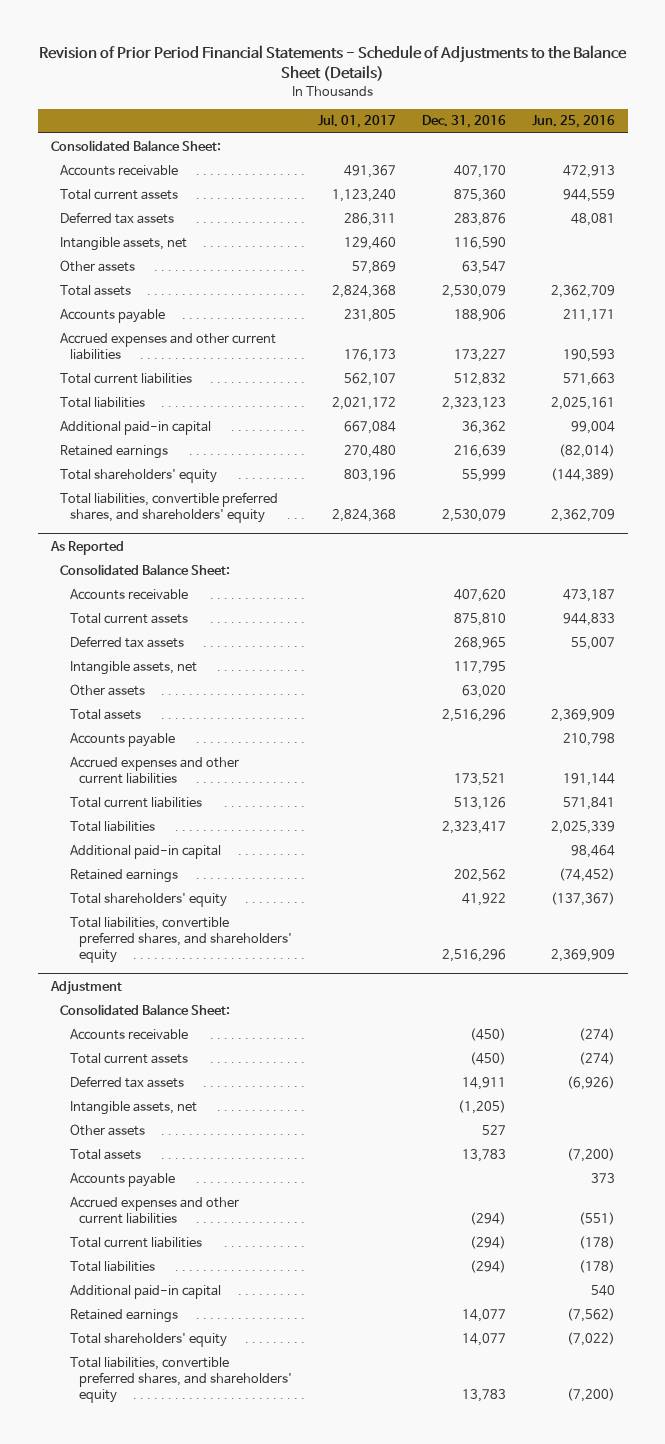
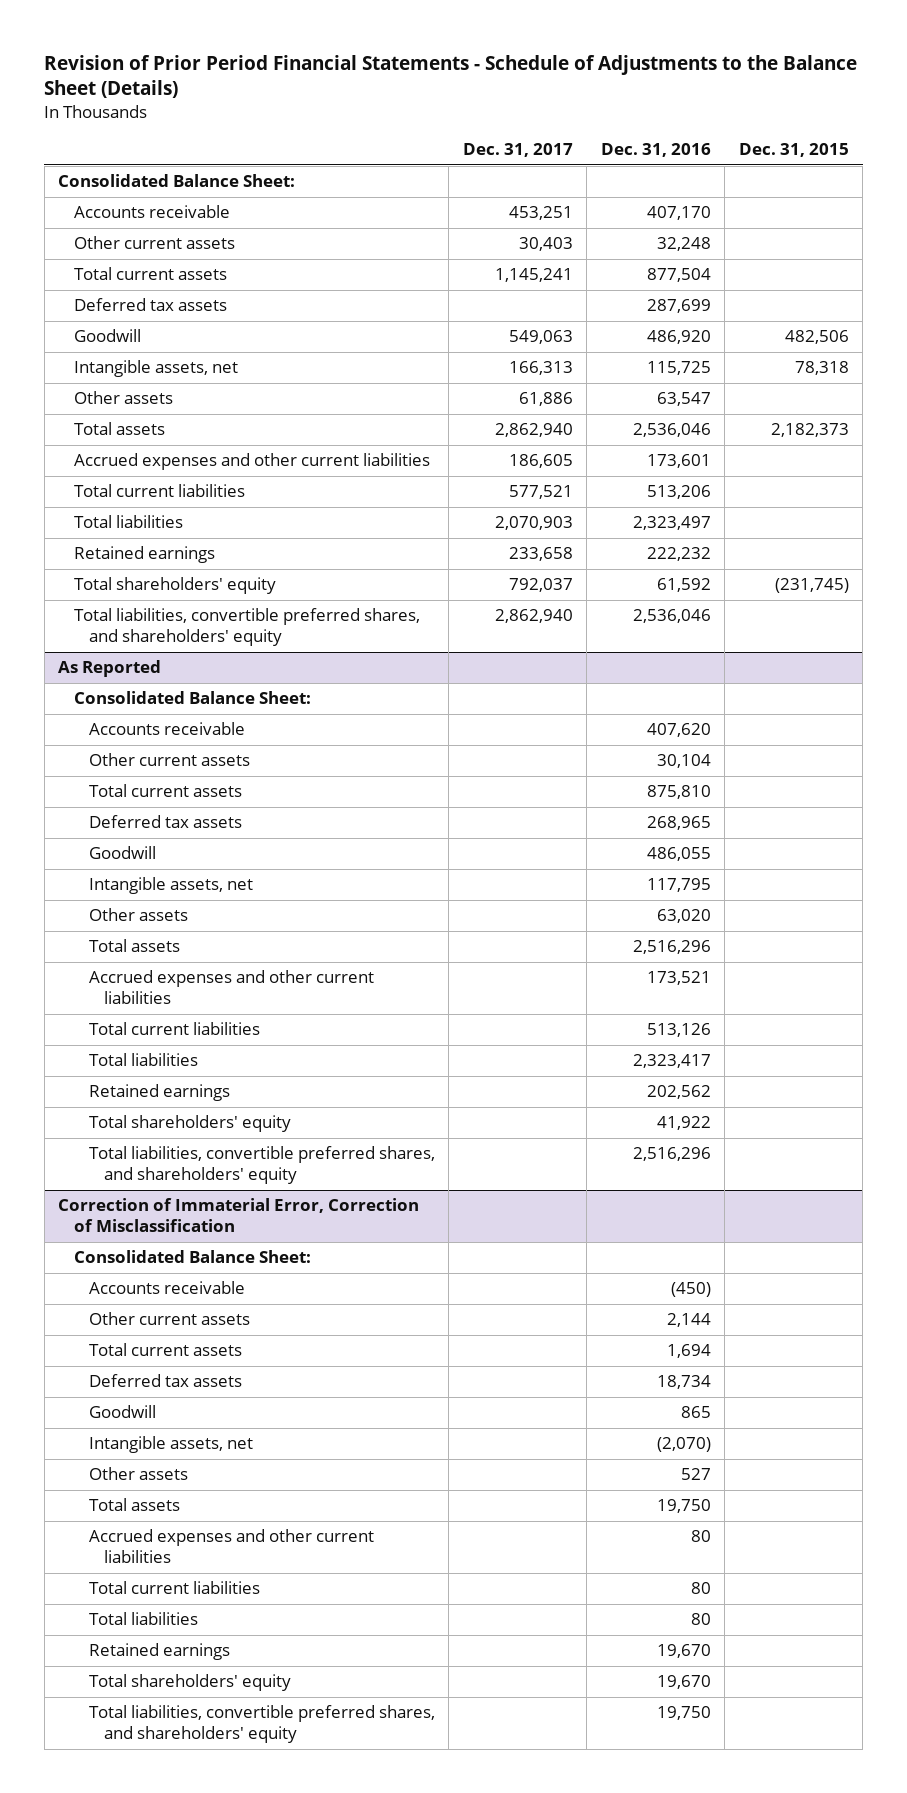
- | Jul. 01, 2017 | Dec. 31, 2016 | Jun. 25, 2016
+ | Dec. 31, 2017 | Dec. 31, 2016 | Dec. 31, 2015
- Total current assets | 1,123,240 | 875,360 | 944,559
- Deferred tax assets | 286,311 | 283,876 | 48,081
- Intangible assets, net | 129,460 | 116,590 |
+ Other current assets | 30,403 | 32,248 |
+ Total current assets | 1,145,241 | 877,504 |
+ Deferred tax assets | | 287,699 |
+ Goodwill | 549,063 | 486,920 | 482,506
+ Intangible assets, net | 166,313 | 115,725 | 78,318
- Total assets | 2,824,368 | 2,530,079 | 2,362,709
- Accounts payable | 231,805 | 188,906 | 211,171
- Accrued expenses and other current liabilities | 176,173 | 173,227 | 190,593
- Total current liabilities | 562,107 | 512,832 | 571,663
- Total liabilities | 2,021,172 | 2,323,123 | 2,025,161
- Additional paid-in capital | 667,084 | 36,362 | 99,004
- Retained earnings | 270,480 | 216,639 | (82,014)
- Total shareholders' equity | 803,196 | 55,999 | (144,389)
- Total liabilities, convertible preferred shares, and shareholders' equity | 2,824,368 | 2,530,079 | 2,362,709
+ Total assets | 2,862,940 | 2,536,046 | 2,182,373
+ Accrued expenses and other current liabilities | 186,605 | 173,601 |
+ Total current liabilities | 577,521 | 513,206 |
+ Total liabilities | 2,070,903 | 2,323,497 |
+ Retained earnings | 233,658 | 222,232 |
+ Total shareholders' equity | 792,037 | 61,592 | (231,745)
+ Total liabilities, convertible preferred shares, and shareholders' equity | 2,862,940 | 2,536,046 |
@ As Reported
+ Other current assets | | 30,104 |
+ Goodwill | | 486,055 |
- Accounts payable | | | 210,798
- Additional paid-in capital | | | 98,464
- Adjustment
+ Correction of Immaterial Error, Correction of Misclassification
- Total current assets | | (450) | (274)
- Deferred tax assets | | 14,911 | (6,926)
- Intangible assets, net | | (1,205) |
+ Other current assets | | 2,144 |
+ Total current assets | | 1,694 |
+ Deferred tax assets | | 18,734 |
+ Goodwill | | 865 |
+ Intangible assets, net | | (2,070) |
- Total assets | | 13,783 | (7,200)
- Accounts payable | | | 373
- Accrued expenses and other current liabilities | | (294) | (551)
- Total current liabilities | | (294) | (178)
- Total liabilities | | (294) | (178)
- Additional paid-in capital | | | 540
- Retained earnings | | 14,077 | (7,562)
- Total shareholders' equity | | 14,077 | (7,022)
- Total liabilities, convertible preferred shares, and shareholders' equity | | 13,783 | (7,200)
+ Total assets | | 19,750 |
+ Accrued expenses and other current liabilities | | 80 |
+ Total current liabilities | | 80 |
+ Total liabilities | | 80 |
+ Retained earnings | | 19,670 |
+ Total shareholders' equity | | 19,670 |
+ Total liabilities, convertible preferred shares, and shareholders' equity | | 19,750 |

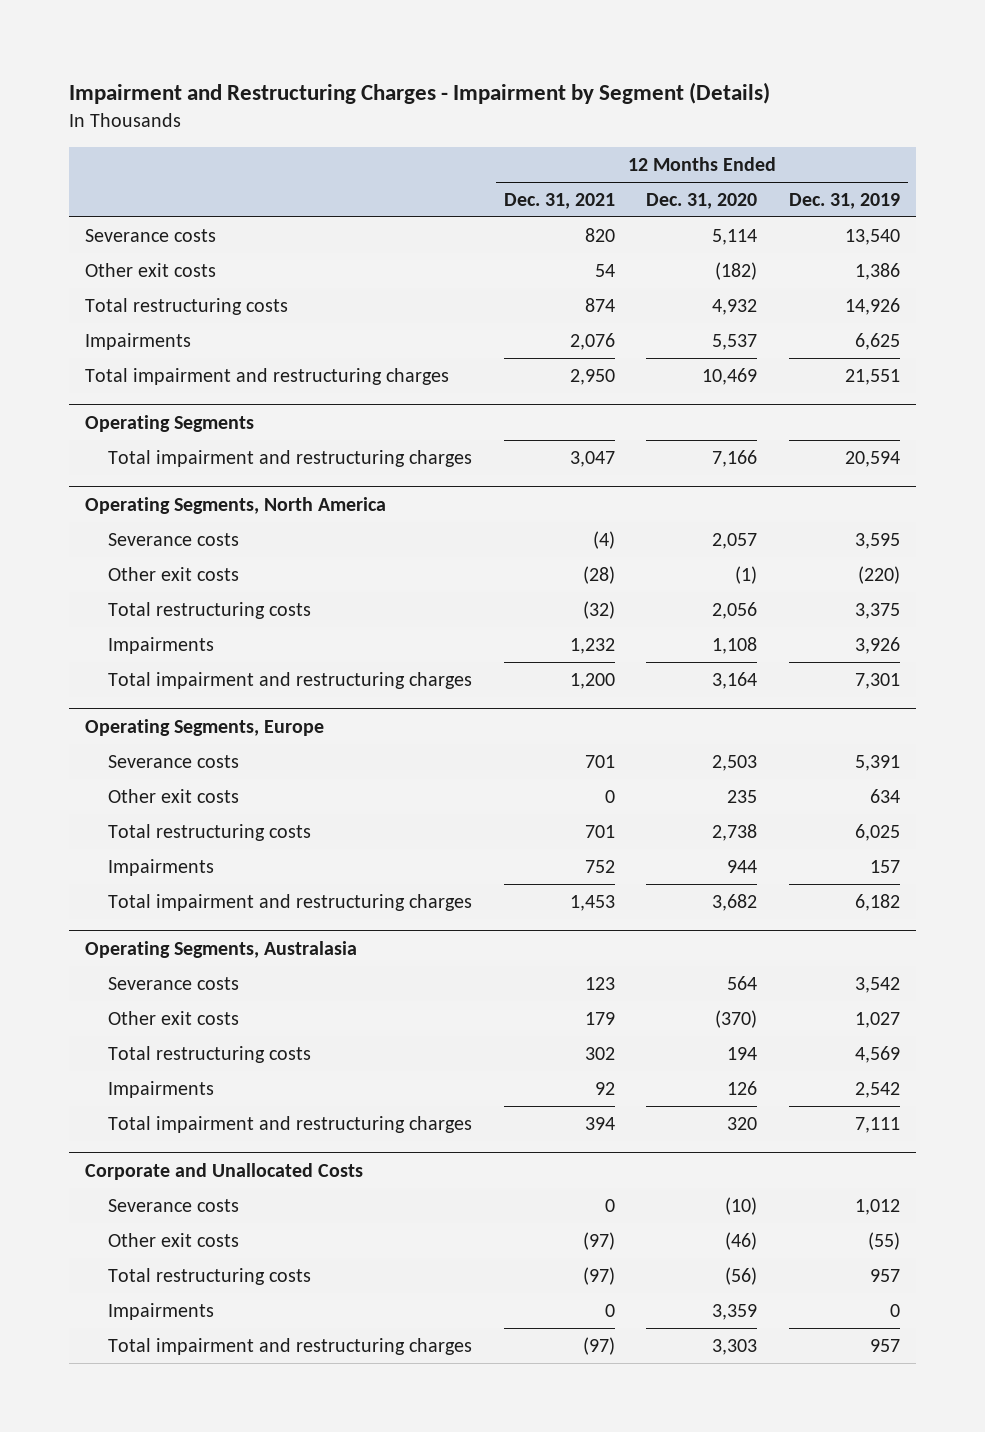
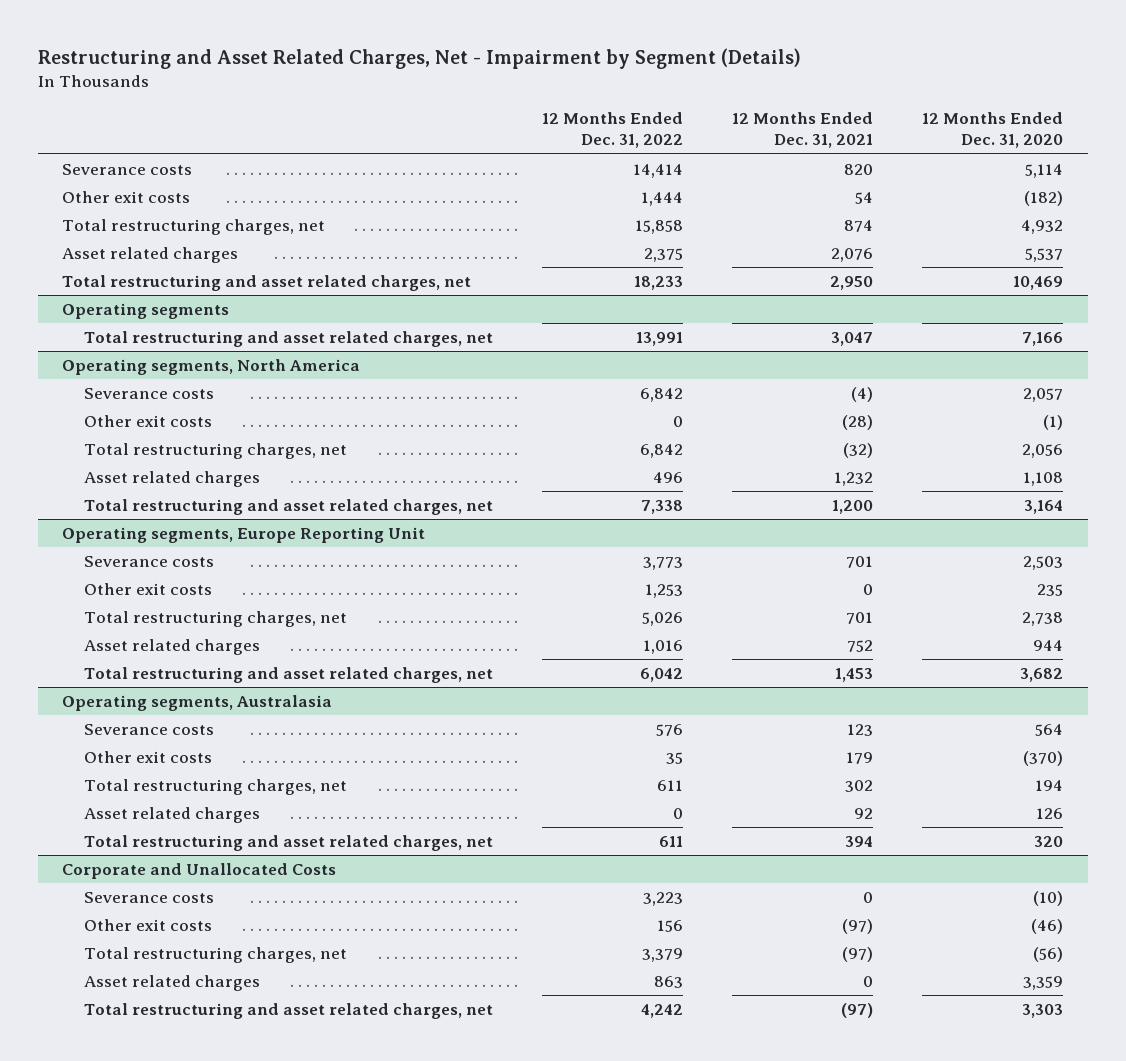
- Impairment and Restructuring Charges - Impairment by Segment (Details)
+ Restructuring and Asset Related Charges, Net - Impairment by Segment (Details)
- | 12 Months Ended Dec. 31, 2021 | 12 Months Ended Dec. 31, 2020 | 12 Months Ended Dec. 31, 2019
+ | 12 Months Ended Dec. 31, 2022 | 12 Months Ended Dec. 31, 2021 | 12 Months Ended Dec. 31, 2020
- Total restructuring costs | 874 | 4,932 | 14,926
- Impairments | 2,076 | 5,537 | 6,625
- Total impairment and restructuring charges | 2,950 | 10,469 | 21,551
- Operating Segments
- Total impairment and restructuring charges | 3,047 | 7,166 | 20,594
- Operating Segments, North America
+ Total restructuring charges, net | 15,858 | 874 | 4,932
+ Asset related charges | 2,375 | 2,076 | 5,537
+ Total restructuring and asset related charges, net | 18,233 | 2,950 | 10,469
+ Operating segments
+ Total restructuring and asset related charges, net | 13,991 | 3,047 | 7,166
+ Operating segments, North America
- Total restructuring costs | (32) | 2,056 | 3,375
- Impairments | 1,232 | 1,108 | 3,926
- Total impairment and restructuring charges | 1,200 | 3,164 | 7,301
- Operating Segments, Europe
+ Total restructuring charges, net | 6,842 | (32) | 2,056
+ Asset related charges | 496 | 1,232 | 1,108
+ Total restructuring and asset related charges, net | 7,338 | 1,200 | 3,164
+ Operating segments, Europe Reporting Unit
- Total restructuring costs | 701 | 2,738 | 6,025
- Impairments | 752 | 944 | 157
- Total impairment and restructuring charges | 1,453 | 3,682 | 6,182
- Operating Segments, Australasia
+ Total restructuring charges, net | 5,026 | 701 | 2,738
+ Asset related charges | 1,016 | 752 | 944
+ Total restructuring and asset related charges, net | 6,042 | 1,453 | 3,682
+ Operating segments, Australasia
- Total restructuring costs | 302 | 194 | 4,569
- Impairments | 92 | 126 | 2,542
- Total impairment and restructuring charges | 394 | 320 | 7,111
+ Total restructuring charges, net | 611 | 302 | 194
+ Asset related charges | 0 | 92 | 126
+ Total restructuring and asset related charges, net | 611 | 394 | 320
@ Corporate and Unallocated Costs
- Total restructuring costs | (97) | (56) | 957
- Impairments | 0 | 3,359 | 0
- Total impairment and restructuring charges | (97) | 3,303 | 957
+ Total restructuring charges, net | 3,379 | (97) | (56)
+ Asset related charges | 863 | 0 | 3,359
+ Total restructuring and asset related charges, net | 4,242 | (97) | 3,303

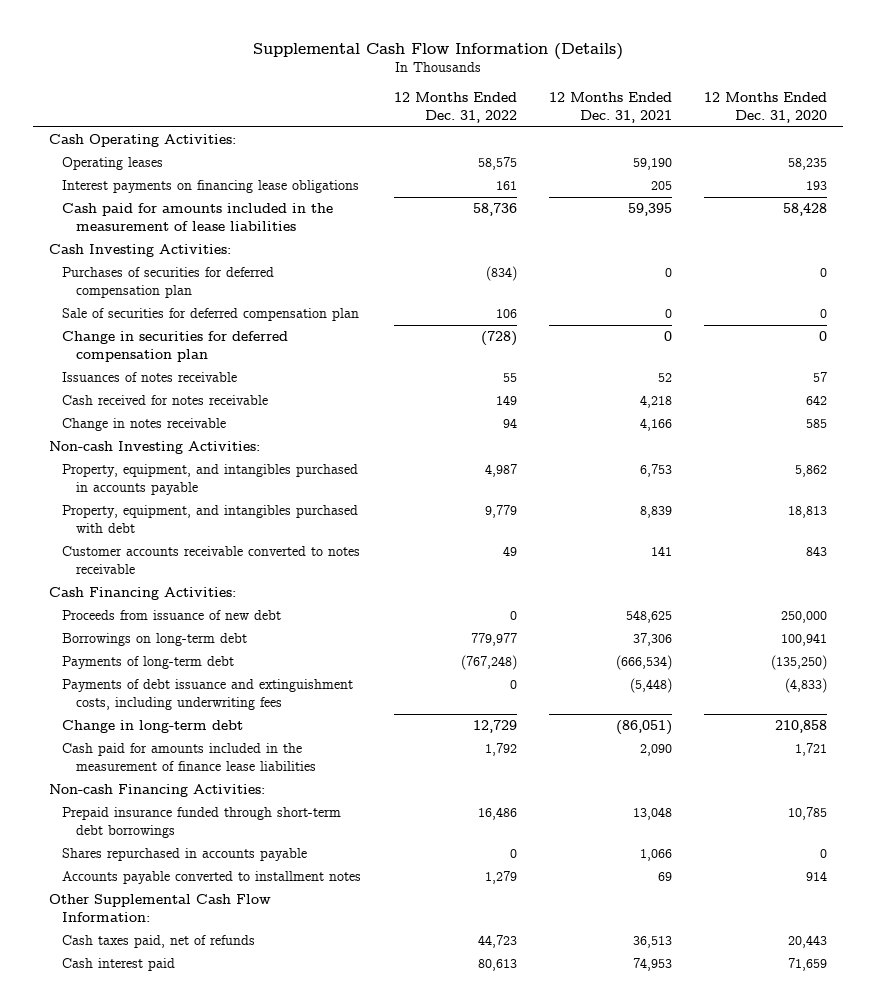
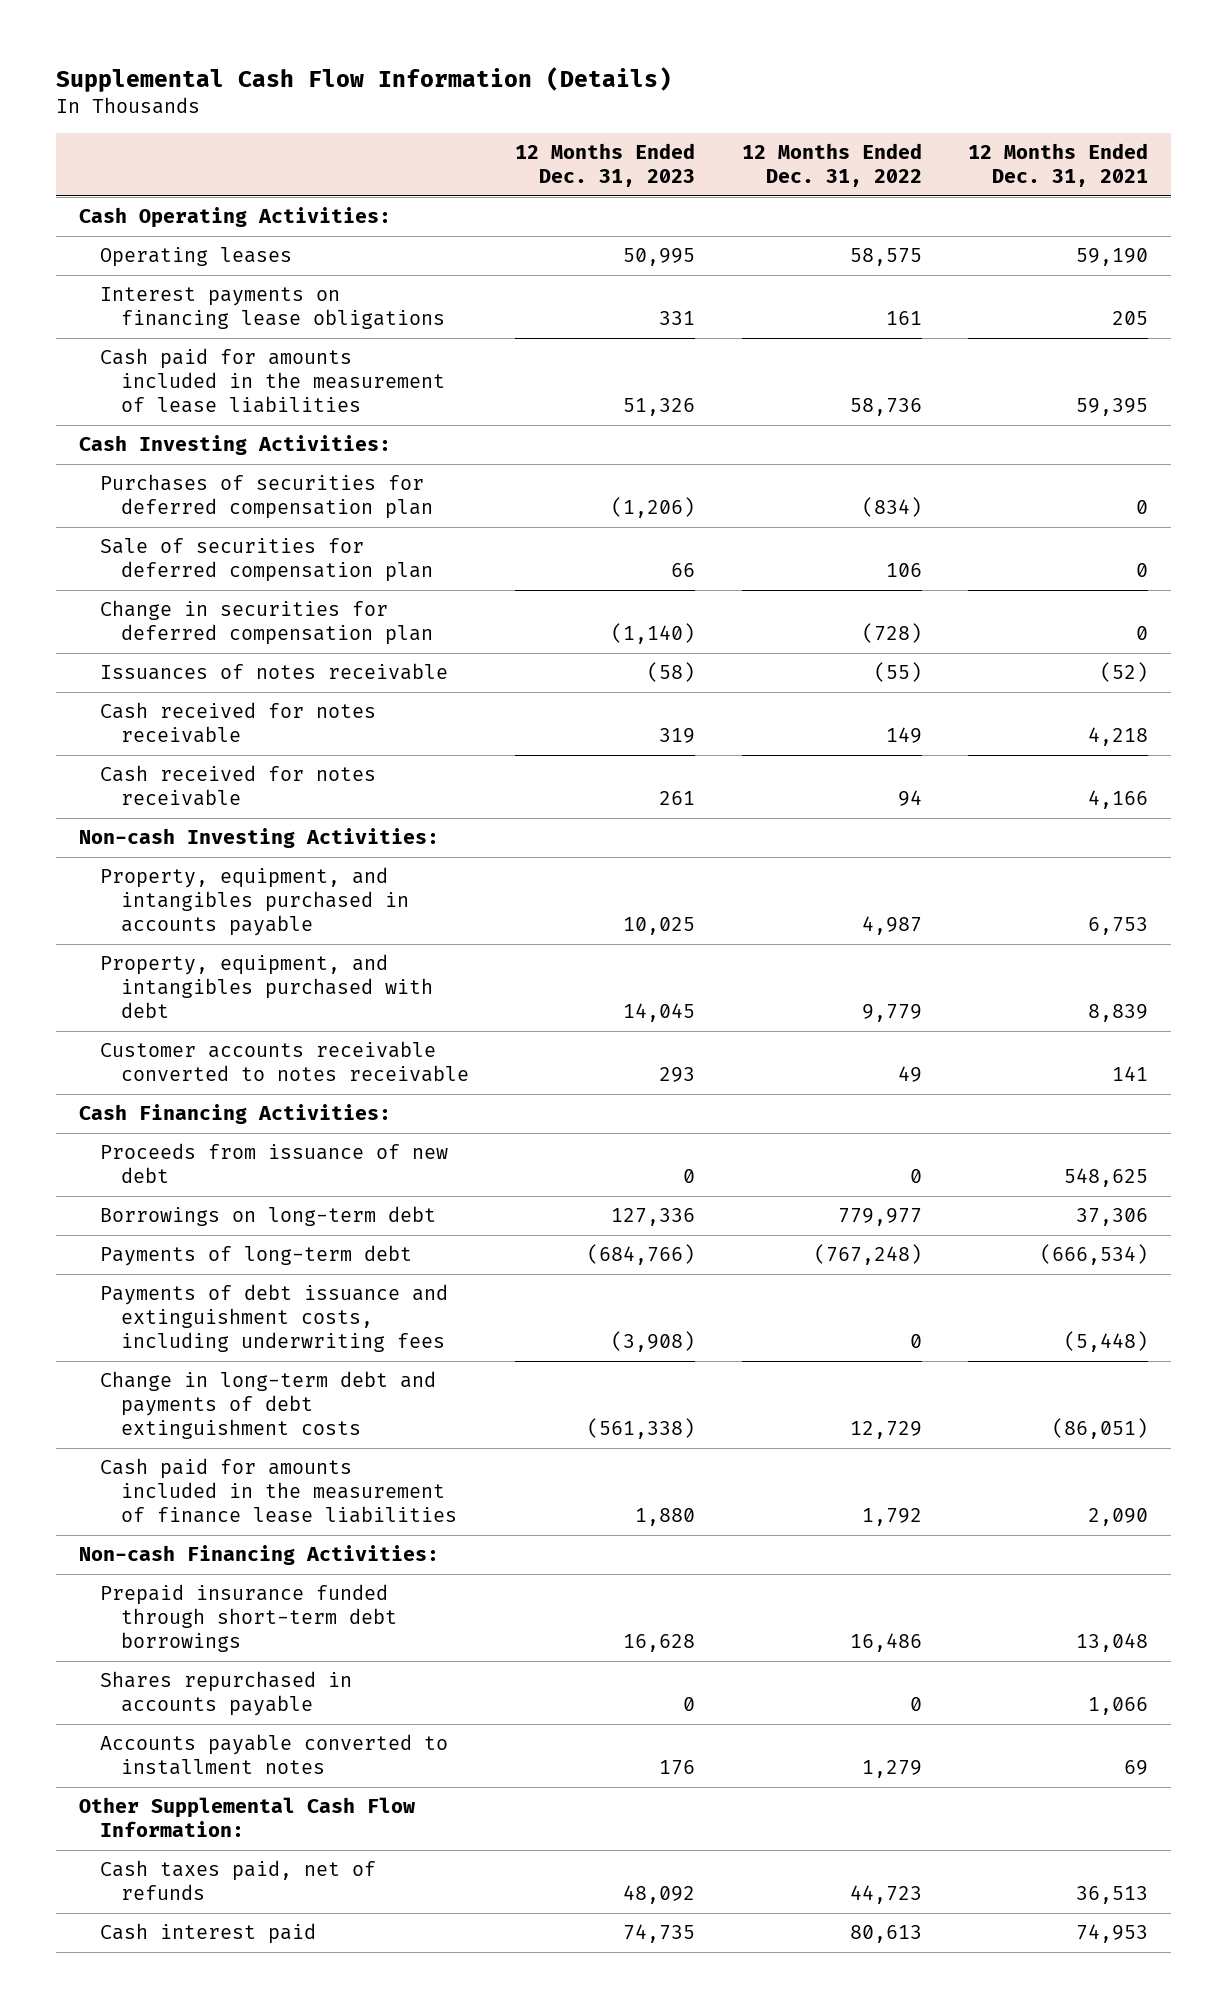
- | 12 Months Ended Dec. 31, 2022 | 12 Months Ended Dec. 31, 2021 | 12 Months Ended Dec. 31, 2020
+ | 12 Months Ended Dec. 31, 2023 | 12 Months Ended Dec. 31, 2022 | 12 Months Ended Dec. 31, 2021
- Issuances of notes receivable | 55 | 52 | 57
+ Issuances of notes receivable | (58) | (55) | (52)
- Change in notes receivable | 94 | 4,166 | 585
+ Cash received for notes receivable | 261 | 94 | 4,166
- Change in long-term debt | 12,729 | (86,051) | 210,858
+ Change in long-term debt and payments of debt extinguishment costs | (561,338) | 12,729 | (86,051)

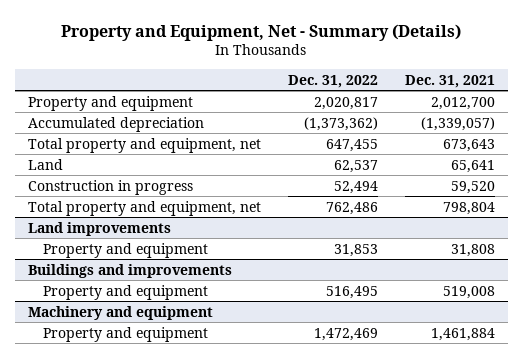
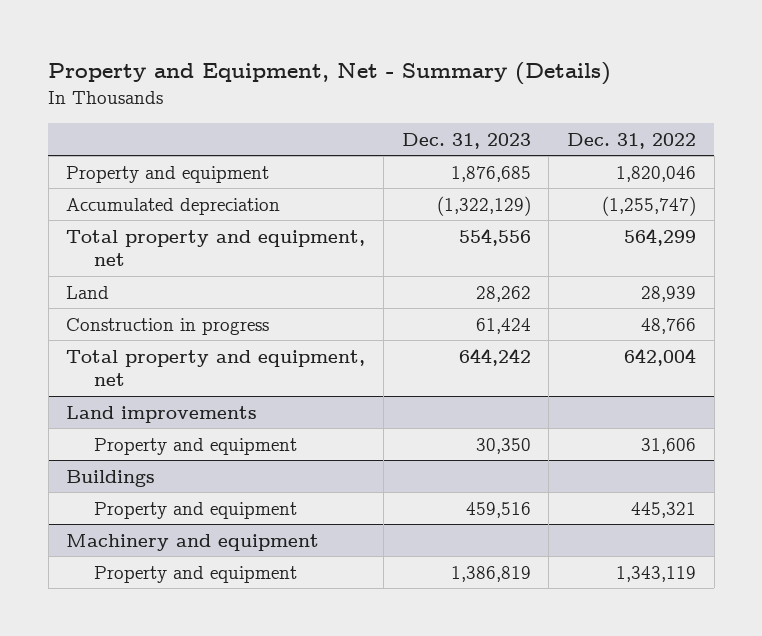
- | Dec. 31, 2022 | Dec. 31, 2021
+ | Dec. 31, 2023 | Dec. 31, 2022
- Property and equipment | 2,020,817 | 2,012,700
- Accumulated depreciation | (1,373,362) | (1,339,057)
- Total property and equipment, net | 647,455 | 673,643
- Land | 62,537 | 65,641
- Construction in progress | 52,494 | 59,520
- Total property and equipment, net | 762,486 | 798,804
+ Property and equipment | 1,876,685 | 1,820,046
+ Accumulated depreciation | (1,322,129) | (1,255,747)
+ Total property and equipment, net | 554,556 | 564,299
+ Land | 28,262 | 28,939
+ Construction in progress | 61,424 | 48,766
+ Total property and equipment, net | 644,242 | 642,004
@ Land improvements
- Property and equipment | 31,853 | 31,808
- Buildings and improvements
- Property and equipment | 516,495 | 519,008
@ Land improvements
+ Property and equipment | 30,350 | 31,606
+ Buildings
+ Property and equipment | 459,516 | 445,321
@ Machinery and equipment
- Property and equipment | 1,472,469 | 1,461,884
+ Property and equipment | 1,386,819 | 1,343,119

